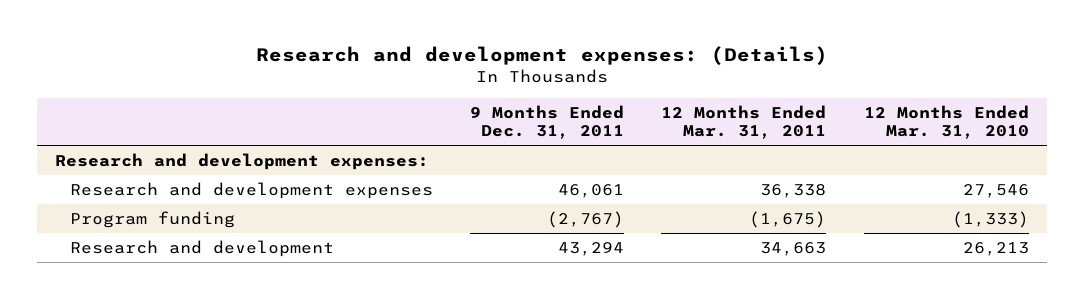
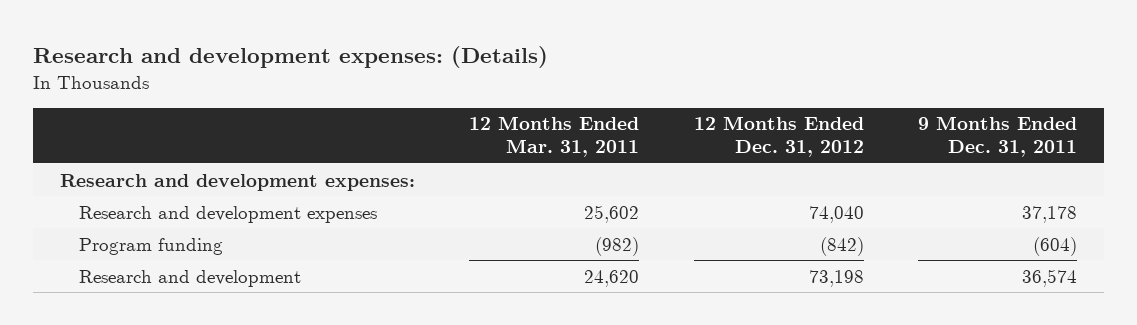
- | 9 Months Ended Dec. 31, 2011 | 12 Months Ended Mar. 31, 2011 | 12 Months Ended Mar. 31, 2010
+ | 12 Months Ended Mar. 31, 2011 | 12 Months Ended Dec. 31, 2012 | 9 Months Ended Dec. 31, 2011
- Research and development expenses | 46,061 | 36,338 | 27,546
- Program funding | (2,767) | (1,675) | (1,333)
- Research and development | 43,294 | 34,663 | 26,213
+ Research and development expenses | 25,602 | 74,040 | 37,178
+ Program funding | (982) | (842) | (604)
+ Research and development | 24,620 | 73,198 | 36,574

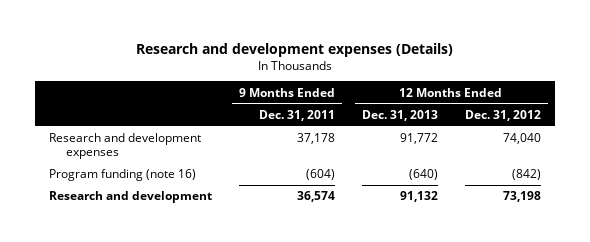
- Research and development expenses: (Details)
+ Research and development expenses (Details)
- | 12 Months Ended Mar. 31, 2011 | 12 Months Ended Dec. 31, 2012 | 9 Months Ended Dec. 31, 2011
+ | 9 Months Ended Dec. 31, 2011 | 12 Months Ended Dec. 31, 2013 | 12 Months Ended Dec. 31, 2012
- Research and development expenses:
- Program funding | (982) | (842) | (604)
+ Program funding (note 16) | (604) | (640) | (842)

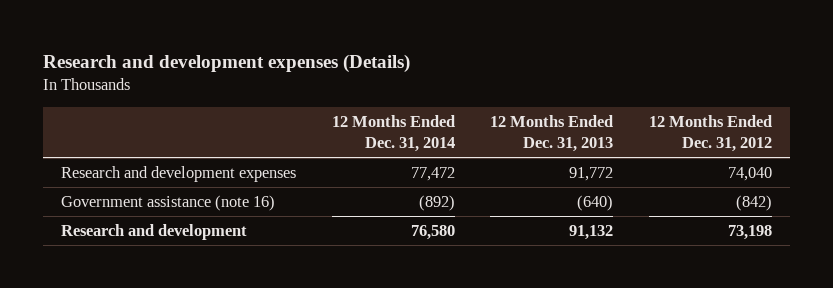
- | 9 Months Ended Dec. 31, 2011 | 12 Months Ended Dec. 31, 2013 | 12 Months Ended Dec. 31, 2012
+ | 12 Months Ended Dec. 31, 2014 | 12 Months Ended Dec. 31, 2013 | 12 Months Ended Dec. 31, 2012
- Program funding (note 16) | (604) | (640) | (842)
+ Government assistance (note 16) | (892) | (640) | (842)

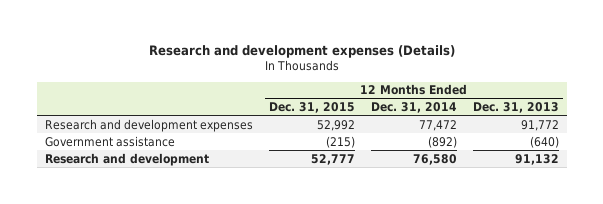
- | 12 Months Ended Dec. 31, 2014 | 12 Months Ended Dec. 31, 2013 | 12 Months Ended Dec. 31, 2012
+ | 12 Months Ended Dec. 31, 2015 | 12 Months Ended Dec. 31, 2014 | 12 Months Ended Dec. 31, 2013
- Government assistance (note 16) | (892) | (640) | (842)
+ Government assistance | (215) | (892) | (640)

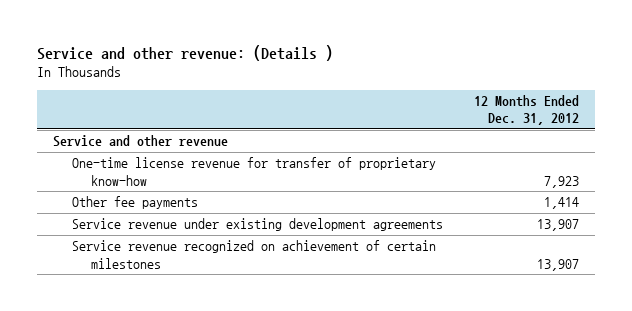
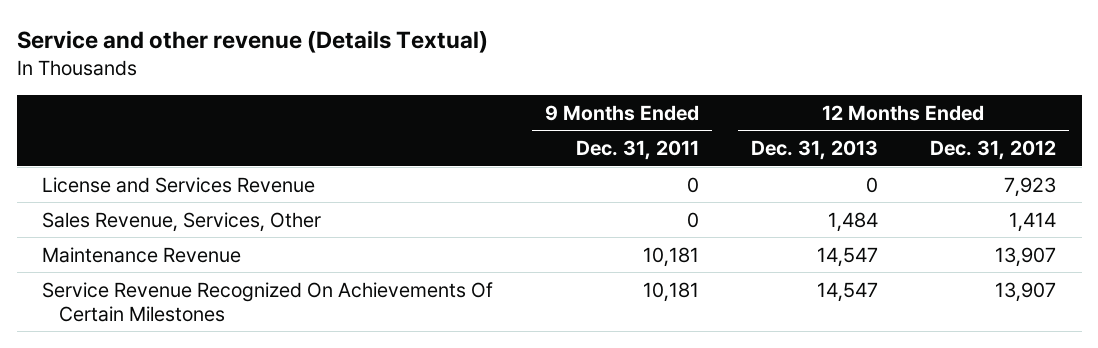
- Service and other revenue: (Details )
+ Service and other revenue (Details Textual)
- | 12 Months Ended Dec. 31, 2012
+ | 9 Months Ended Dec. 31, 2011 | 12 Months Ended Dec. 31, 2013 | 12 Months Ended Dec. 31, 2012
- Service and other revenue
- One-time license revenue for transfer of proprietary know-how | 7,923
- Other fee payments | 1,414
- Service revenue under existing development agreements | 13,907
- Service revenue recognized on achievement of certain milestones | 13,907
+ License and Services Revenue | 0 | 0 | 7,923
+ Sales Revenue, Services, Other | 0 | 1,484 | 1,414
+ Maintenance Revenue | 10,181 | 14,547 | 13,907
+ Service Revenue Recognized On Achievements Of Certain Milestones | 10,181 | 14,547 | 13,907

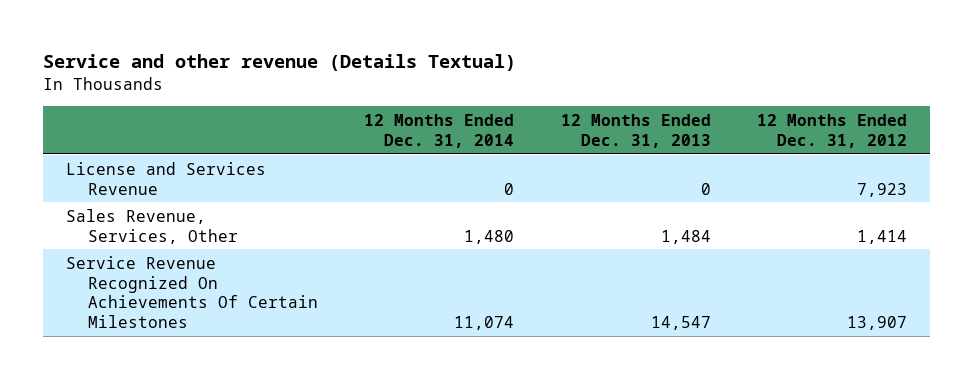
- | 9 Months Ended Dec. 31, 2011 | 12 Months Ended Dec. 31, 2013 | 12 Months Ended Dec. 31, 2012
+ | 12 Months Ended Dec. 31, 2014 | 12 Months Ended Dec. 31, 2013 | 12 Months Ended Dec. 31, 2012
- Maintenance Revenue | 10,181 | 14,547 | 13,907

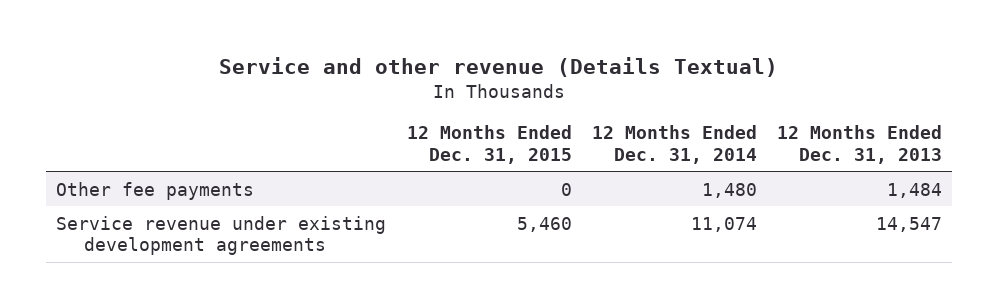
- | 12 Months Ended Dec. 31, 2014 | 12 Months Ended Dec. 31, 2013 | 12 Months Ended Dec. 31, 2012
+ | 12 Months Ended Dec. 31, 2015 | 12 Months Ended Dec. 31, 2014 | 12 Months Ended Dec. 31, 2013
- License and Services Revenue | 0 | 0 | 7,923
- Sales Revenue, Services, Other | 1,480 | 1,484 | 1,414
- Service Revenue Recognized On Achievements Of Certain Milestones | 11,074 | 14,547 | 13,907
+ Other fee payments | 0 | 1,480 | 1,484
+ Service revenue under existing development agreements | 5,460 | 11,074 | 14,547

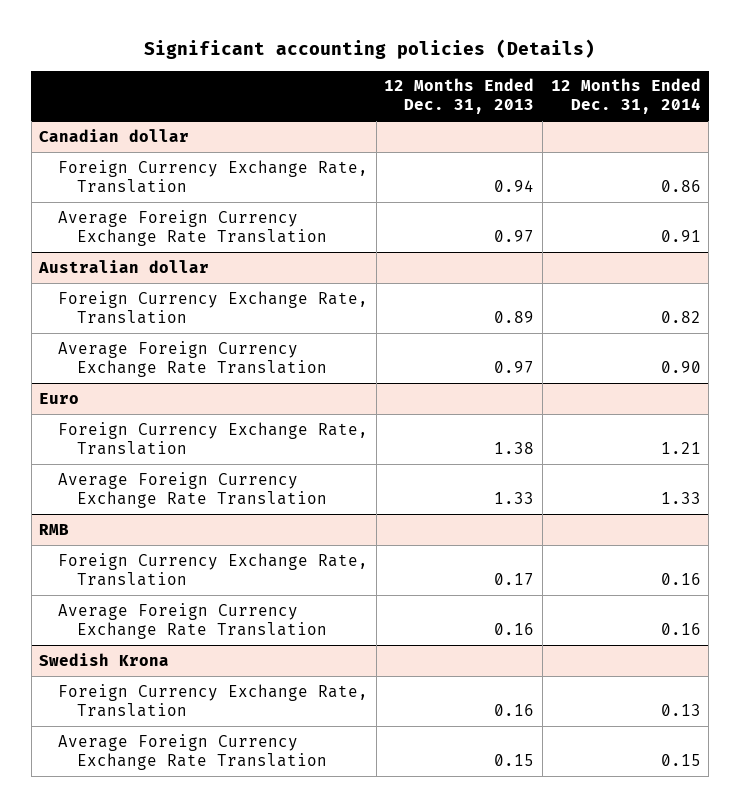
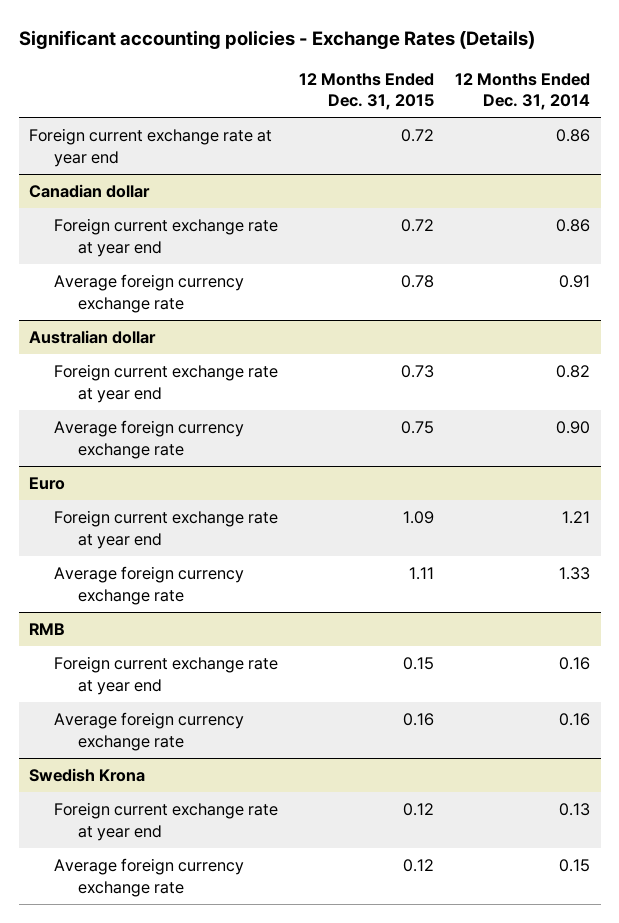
- Significant accounting policies (Details)
+ Significant accounting policies - Exchange Rates (Details)
- | 12 Months Ended Dec. 31, 2013 | 12 Months Ended Dec. 31, 2014
+ | 12 Months Ended Dec. 31, 2015 | 12 Months Ended Dec. 31, 2014
+ Foreign current exchange rate at year end | 0.72 | 0.86
@ Canadian dollar
- Foreign Currency Exchange Rate, Translation | 0.94 | 0.86
- Average Foreign Currency Exchange Rate Translation | 0.97 | 0.91
+ Foreign current exchange rate at year end | 0.72 | 0.86
+ Average foreign currency exchange rate | 0.78 | 0.91
@ Australian dollar
- Foreign Currency Exchange Rate, Translation | 0.89 | 0.82
- Average Foreign Currency Exchange Rate Translation | 0.97 | 0.90
+ Foreign current exchange rate at year end | 0.73 | 0.82
+ Average foreign currency exchange rate | 0.75 | 0.90
@ Euro
- Foreign Currency Exchange Rate, Translation | 1.38 | 1.21
- Average Foreign Currency Exchange Rate Translation | 1.33 | 1.33
+ Foreign current exchange rate at year end | 1.09 | 1.21
+ Average foreign currency exchange rate | 1.11 | 1.33
@ RMB
- Foreign Currency Exchange Rate, Translation | 0.17 | 0.16
- Average Foreign Currency Exchange Rate Translation | 0.16 | 0.16
+ Foreign current exchange rate at year end | 0.15 | 0.16
+ Average foreign currency exchange rate | 0.16 | 0.16
@ Swedish Krona
- Foreign Currency Exchange Rate, Translation | 0.16 | 0.13
- Average Foreign Currency Exchange Rate Translation | 0.15 | 0.15
+ Foreign current exchange rate at year end | 0.12 | 0.13
+ Average foreign currency exchange rate | 0.12 | 0.15

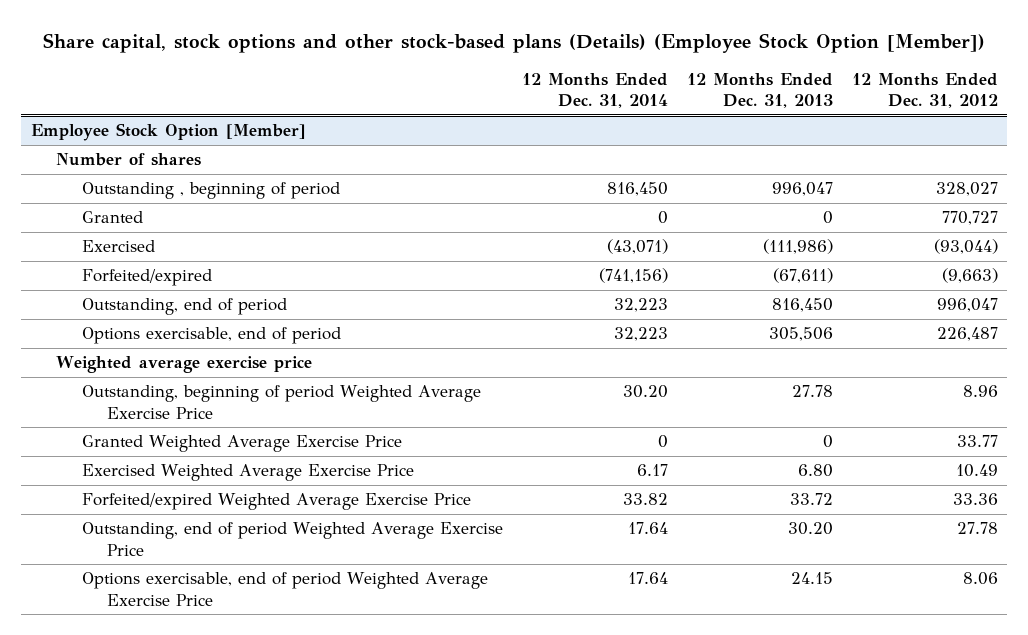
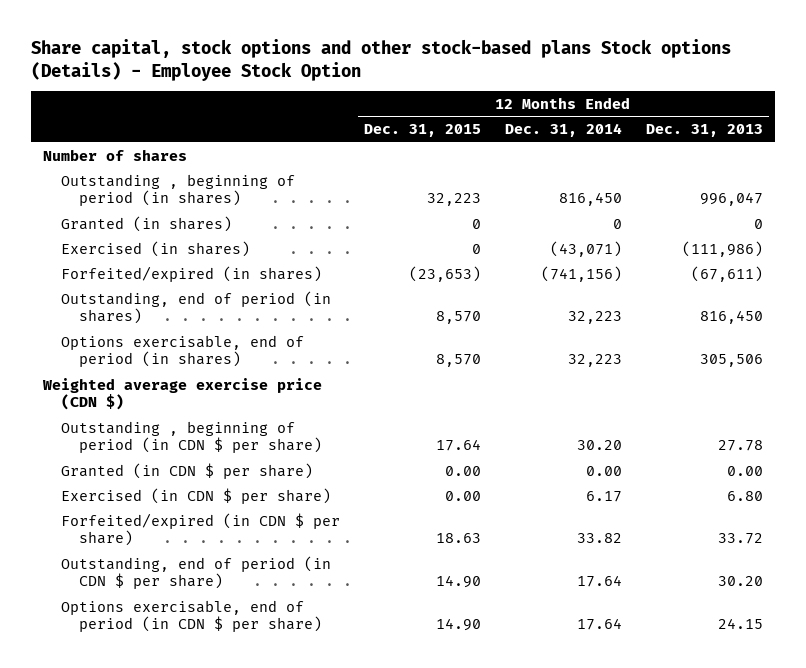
- Share capital, stock options and other stock-based plans (Details) (Employee Stock Option [Member])
+ Share capital, stock options and other stock-based plans Stock options (Details) - Employee Stock Option
- | 12 Months Ended Dec. 31, 2014 | 12 Months Ended Dec. 31, 2013 | 12 Months Ended Dec. 31, 2012
+ | 12 Months Ended Dec. 31, 2015 | 12 Months Ended Dec. 31, 2014 | 12 Months Ended Dec. 31, 2013
- Employee Stock Option [Member]
- Outstanding , beginning of period | 816,450 | 996,047 | 328,027
- Granted | 0 | 0 | 770,727
- Exercised | (43,071) | (111,986) | (93,044)
- Forfeited/expired | (741,156) | (67,611) | (9,663)
- Outstanding, end of period | 32,223 | 816,450 | 996,047
- Options exercisable, end of period | 32,223 | 305,506 | 226,487
- Weighted average exercise price
- Outstanding, beginning of period Weighted Average Exercise Price | 30.20 | 27.78 | 8.96
- Granted Weighted Average Exercise Price | 0 | 0 | 33.77
- Exercised Weighted Average Exercise Price | 6.17 | 6.80 | 10.49
- Forfeited/expired Weighted Average Exercise Price | 33.82 | 33.72 | 33.36
- Outstanding, end of period Weighted Average Exercise Price | 17.64 | 30.20 | 27.78
- Options exercisable, end of period Weighted Average Exercise Price | 17.64 | 24.15 | 8.06
+ Outstanding , beginning of period (in shares) | 32,223 | 816,450 | 996,047
+ Granted (in shares) | 0 | 0 | 0
+ Exercised (in shares) | 0 | (43,071) | (111,986)
+ Forfeited/expired (in shares) | (23,653) | (741,156) | (67,611)
+ Outstanding, end of period (in shares) | 8,570 | 32,223 | 816,450
+ Options exercisable, end of period (in shares) | 8,570 | 32,223 | 305,506
+ Weighted average exercise price (CDN $)
+ Outstanding , beginning of period (in CDN $ per share) | 17.64 | 30.20 | 27.78
+ Granted (in CDN $ per share) | 0.00 | 0.00 | 0.00
+ Exercised (in CDN $ per share) | 0.00 | 6.17 | 6.80
+ Forfeited/expired (in CDN $ per share) | 18.63 | 33.82 | 33.72
+ Outstanding, end of period (in CDN $ per share) | 14.90 | 17.64 | 30.20
+ Options exercisable, end of period (in CDN $ per share) | 14.90 | 17.64 | 24.15

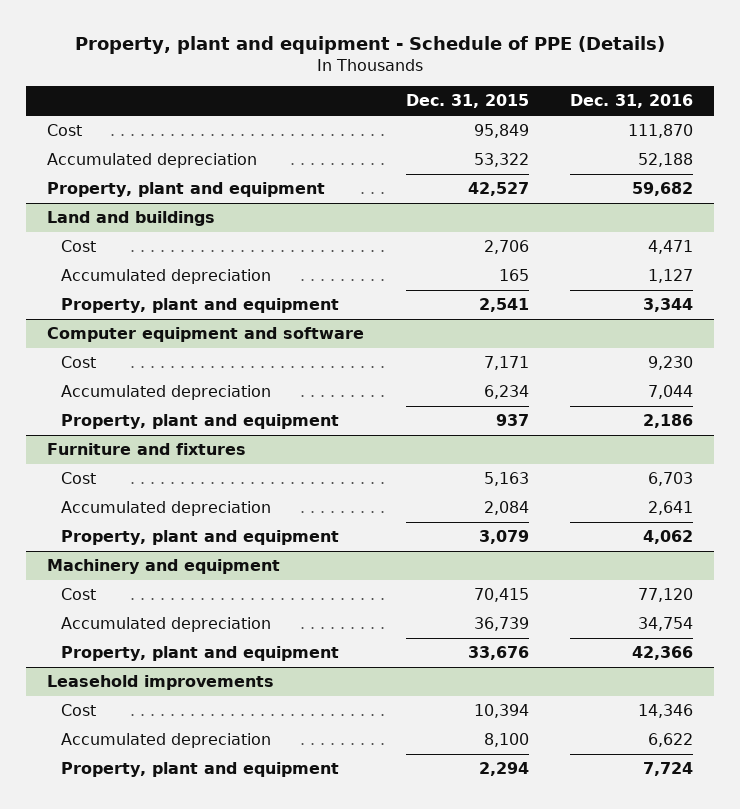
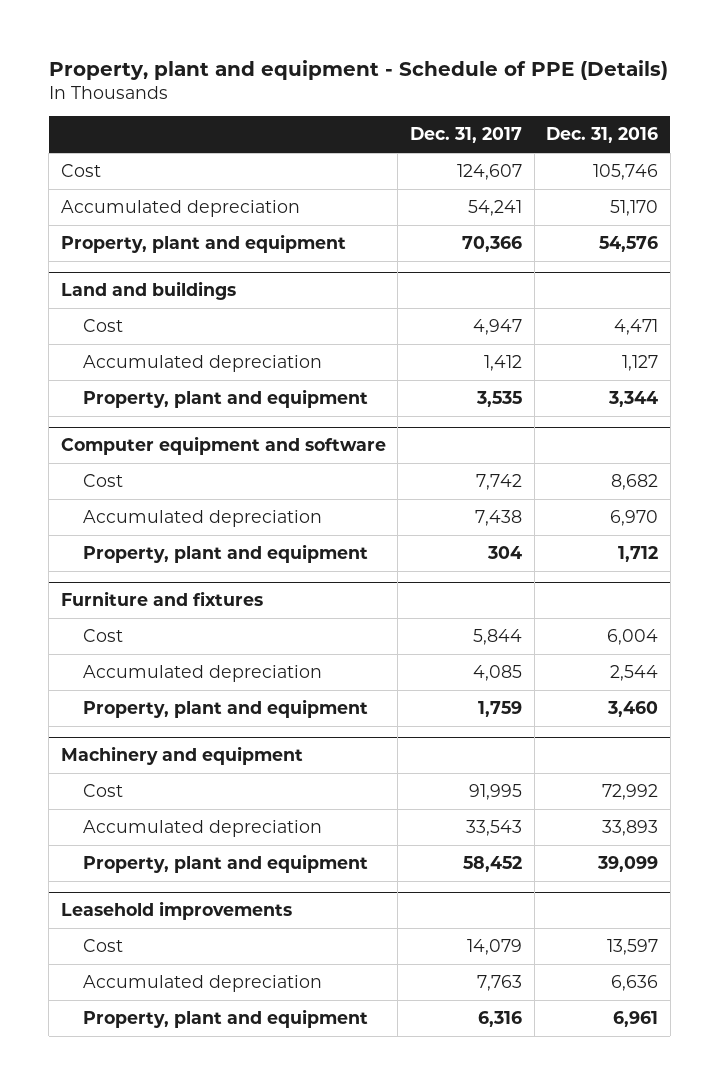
- | Dec. 31, 2015 | Dec. 31, 2016
+ | Dec. 31, 2017 | Dec. 31, 2016
- Cost | 95,849 | 111,870
- Accumulated depreciation | 53,322 | 52,188
- Property, plant and equipment | 42,527 | 59,682
+ Cost | 124,607 | 105,746
+ Accumulated depreciation | 54,241 | 51,170
+ Property, plant and equipment | 70,366 | 54,576
@ Computer equipment and software
- Cost | 7,171 | 9,230
- Accumulated depreciation | 6,234 | 7,044
- Property, plant and equipment | 937 | 2,186
+ Cost | 7,742 | 8,682
+ Accumulated depreciation | 7,438 | 6,970
+ Property, plant and equipment | 304 | 1,712
@ Furniture and fixtures
- Cost | 5,163 | 6,703
- Accumulated depreciation | 2,084 | 2,641
- Property, plant and equipment | 3,079 | 4,062
+ Cost | 5,844 | 6,004
+ Accumulated depreciation | 4,085 | 2,544
+ Property, plant and equipment | 1,759 | 3,460
@ Machinery and equipment
- Cost | 70,415 | 77,120
- Accumulated depreciation | 36,739 | 34,754
- Property, plant and equipment | 33,676 | 42,366
+ Cost | 91,995 | 72,992
+ Accumulated depreciation | 33,543 | 33,893
+ Property, plant and equipment | 58,452 | 39,099
@ Leasehold improvements
- Cost | 10,394 | 14,346
- Accumulated depreciation | 8,100 | 6,622
- Property, plant and equipment | 2,294 | 7,724
+ Cost | 14,079 | 13,597
+ Accumulated depreciation | 7,763 | 6,636
+ Property, plant and equipment | 6,316 | 6,961

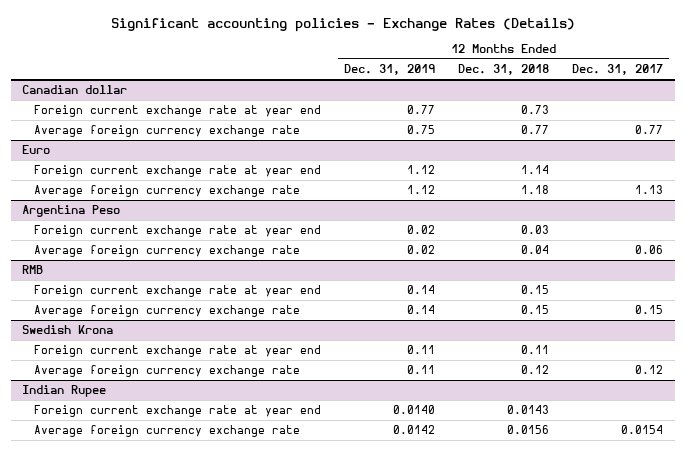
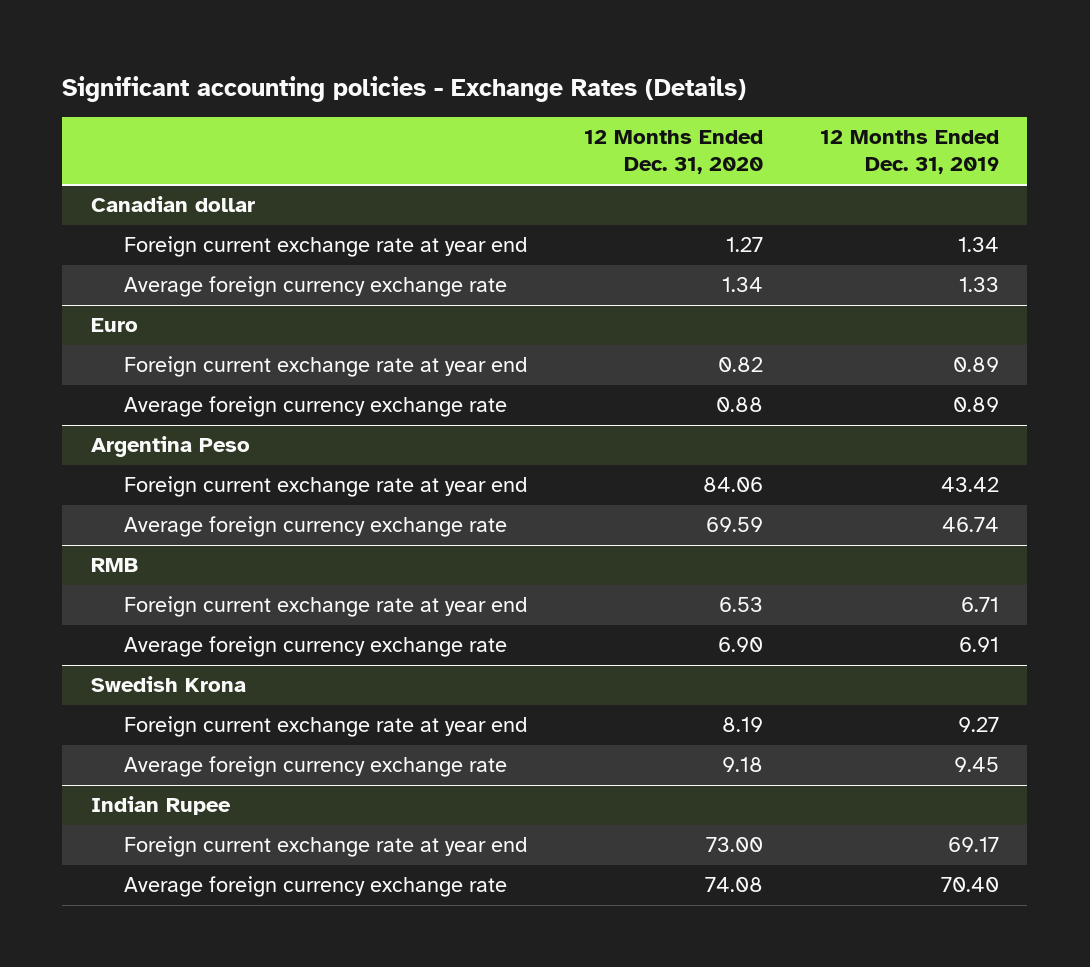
- | 12 Months Ended Dec. 31, 2019 | 12 Months Ended Dec. 31, 2018 | 12 Months Ended Dec. 31, 2017
+ | 12 Months Ended Dec. 31, 2020 | 12 Months Ended Dec. 31, 2019
@ Canadian dollar
- Foreign current exchange rate at year end | 0.77 | 0.73 |
- Average foreign currency exchange rate | 0.75 | 0.77 | 0.77
+ Foreign current exchange rate at year end | 1.27 | 1.34
+ Average foreign currency exchange rate | 1.34 | 1.33
@ Euro
- Foreign current exchange rate at year end | 1.12 | 1.14 |
- Average foreign currency exchange rate | 1.12 | 1.18 | 1.13
+ Foreign current exchange rate at year end | 0.82 | 0.89
+ Average foreign currency exchange rate | 0.88 | 0.89
@ Argentina Peso
- Foreign current exchange rate at year end | 0.02 | 0.03 |
- Average foreign currency exchange rate | 0.02 | 0.04 | 0.06
+ Foreign current exchange rate at year end | 84.06 | 43.42
+ Average foreign currency exchange rate | 69.59 | 46.74
@ RMB
- Foreign current exchange rate at year end | 0.14 | 0.15 |
- Average foreign currency exchange rate | 0.14 | 0.15 | 0.15
+ Foreign current exchange rate at year end | 6.53 | 6.71
+ Average foreign currency exchange rate | 6.90 | 6.91
@ Swedish Krona
- Foreign current exchange rate at year end | 0.11 | 0.11 |
- Average foreign currency exchange rate | 0.11 | 0.12 | 0.12
+ Foreign current exchange rate at year end | 8.19 | 9.27
+ Average foreign currency exchange rate | 9.18 | 9.45
@ Indian Rupee
- Foreign current exchange rate at year end | 0.0140 | 0.0143 |
- Average foreign currency exchange rate | 0.0142 | 0.0156 | 0.0154
+ Foreign current exchange rate at year end | 73.00 | 69.17
+ Average foreign currency exchange rate | 74.08 | 70.40

